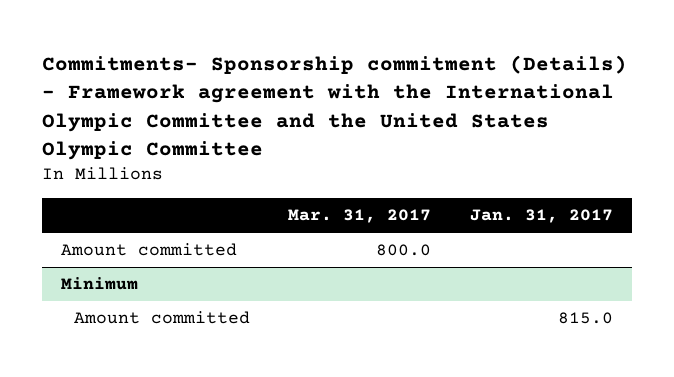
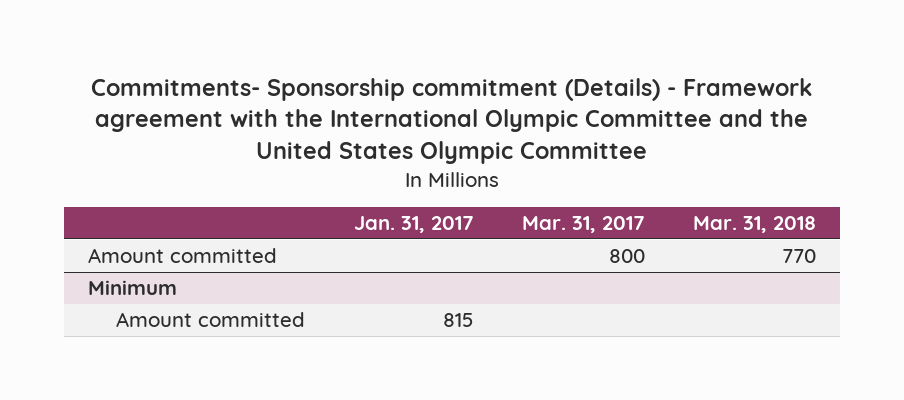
- | Mar. 31, 2017 | Jan. 31, 2017
+ | Jan. 31, 2017 | Mar. 31, 2017 | Mar. 31, 2018
- Amount committed | 800.0 |
+ Amount committed | | 800 | 770
@ Minimum
- Amount committed | | 815.0
+ Amount committed | 815 | |

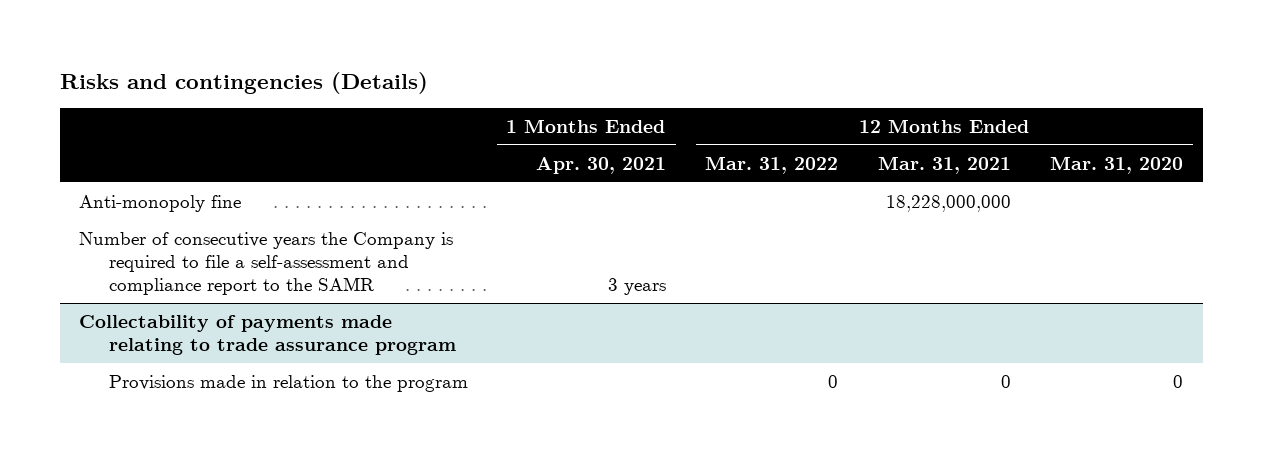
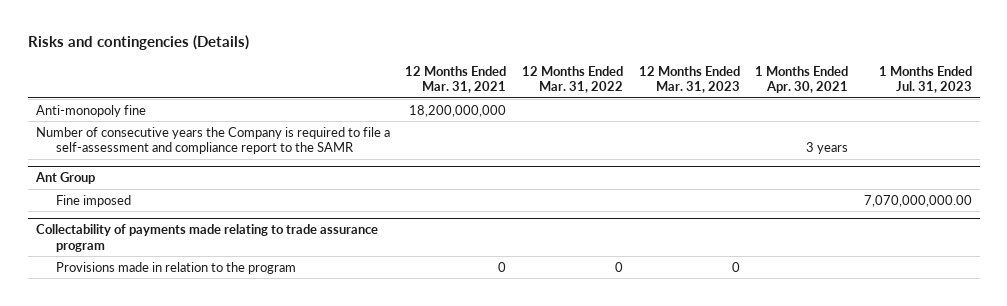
- | 1 Months Ended Apr. 30, 2021 | 12 Months Ended Mar. 31, 2022 | 12 Months Ended Mar. 31, 2021 | 12 Months Ended Mar. 31, 2020
+ | 12 Months Ended Mar. 31, 2021 | 12 Months Ended Mar. 31, 2022 | 12 Months Ended Mar. 31, 2023 | 1 Months Ended Apr. 30, 2021 | 1 Months Ended Jul. 31, 2023
- Anti-monopoly fine | | | 18,228,000,000 |
+ Anti-monopoly fine | 18,200,000,000 | | | |
+ Ant Group
+ Fine imposed | | | | | 7,070,000,000.00

